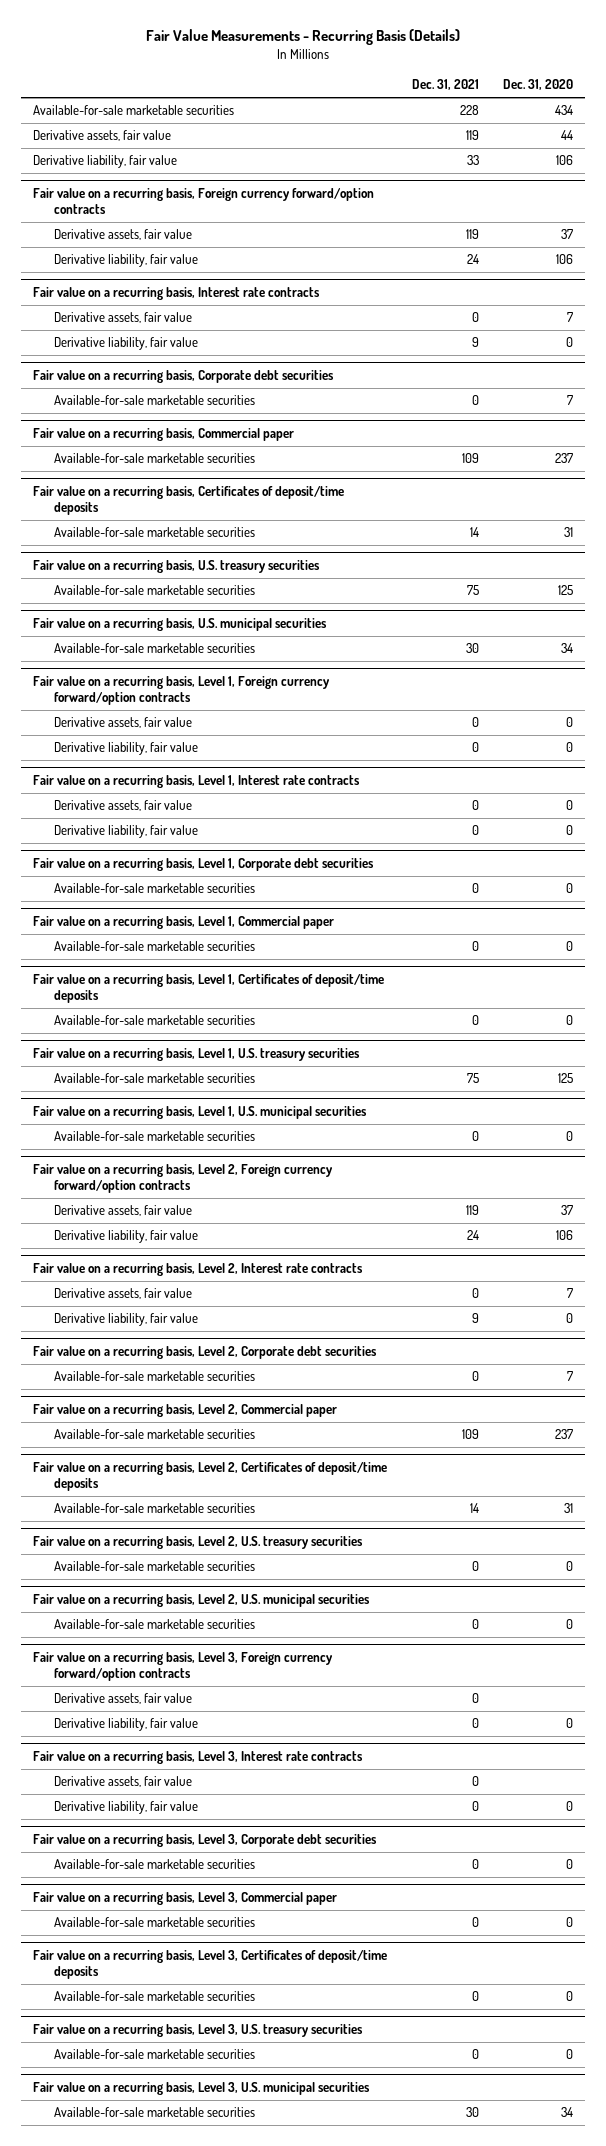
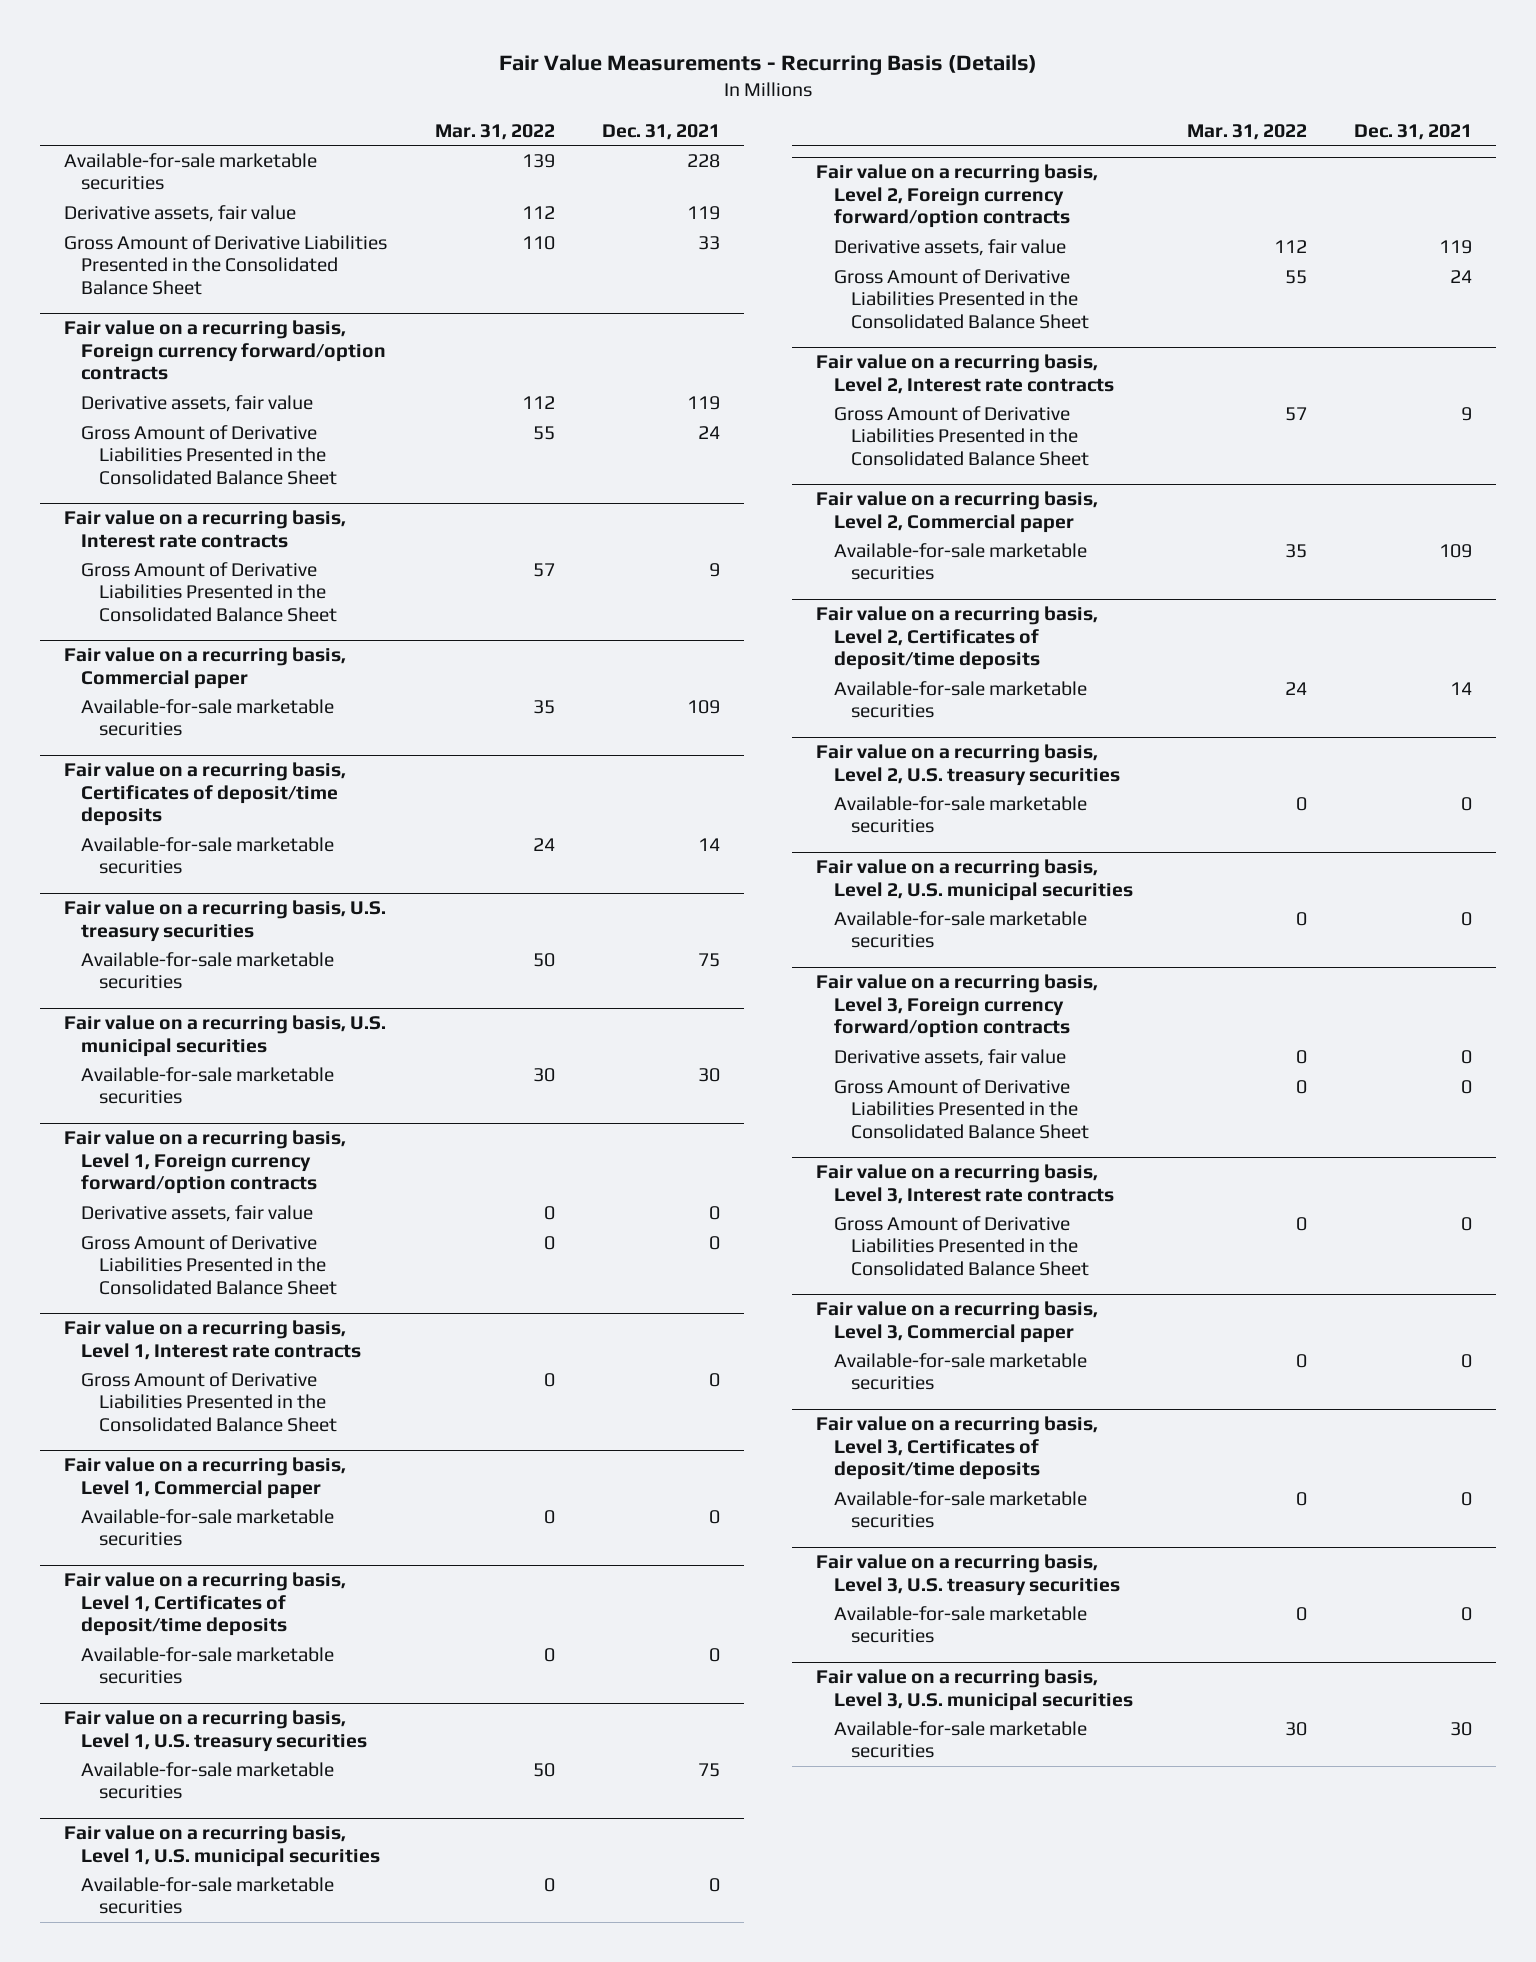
- | Dec. 31, 2021 | Dec. 31, 2020
+ | Mar. 31, 2022 | Dec. 31, 2021
- Derivative liability, fair value | 33 | 106
+ Gross Amount of Derivative Liabilities Presented in the Consolidated Balance Sheet | 110 | 33
@ Fair value on a recurring basis, Foreign currency forward/option contracts
- Derivative liability, fair value | 24 | 106
+ Gross Amount of Derivative Liabilities Presented in the Consolidated Balance Sheet | 55 | 24
@ Fair value on a recurring basis, Interest rate contracts
- Derivative assets, fair value | 0 | 7
- Derivative liability, fair value | 9 | 0
- Fair value on a recurring basis, Corporate debt securities
- Available-for-sale marketable securities | 0 | 7
@ Fair value on a recurring basis, Interest rate contracts
+ Gross Amount of Derivative Liabilities Presented in the Consolidated Balance Sheet | 57 | 9
@ Fair value on a recurring basis, Level 1, Foreign currency forward/option contracts
- Derivative liability, fair value | 0 | 0
+ Gross Amount of Derivative Liabilities Presented in the Consolidated Balance Sheet | 0 | 0
@ Fair value on a recurring basis, Level 1, Interest rate contracts
- Derivative assets, fair value | 0 | 0
- Derivative liability, fair value | 0 | 0
- Fair value on a recurring basis, Level 1, Corporate debt securities
- Available-for-sale marketable securities | 0 | 0
@ Fair value on a recurring basis, Level 1, Interest rate contracts
+ Gross Amount of Derivative Liabilities Presented in the Consolidated Balance Sheet | 0 | 0
@ Fair value on a recurring basis, Level 2, Foreign currency forward/option contracts
- Derivative liability, fair value | 24 | 106
+ Gross Amount of Derivative Liabilities Presented in the Consolidated Balance Sheet | 55 | 24
@ Fair value on a recurring basis, Level 2, Interest rate contracts
- Derivative assets, fair value | 0 | 7
- Derivative liability, fair value | 9 | 0
- Fair value on a recurring basis, Level 2, Corporate debt securities
- Available-for-sale marketable securities | 0 | 7
@ Fair value on a recurring basis, Level 2, Interest rate contracts
+ Gross Amount of Derivative Liabilities Presented in the Consolidated Balance Sheet | 57 | 9
@ Fair value on a recurring basis, Level 3, Foreign currency forward/option contracts
- Derivative liability, fair value | 0 | 0
+ Gross Amount of Derivative Liabilities Presented in the Consolidated Balance Sheet | 0 | 0
@ Fair value on a recurring basis, Level 3, Interest rate contracts
- Derivative assets, fair value | 0 |
- Derivative liability, fair value | 0 | 0
- Fair value on a recurring basis, Level 3, Corporate debt securities
- Available-for-sale marketable securities | 0 | 0
@ Fair value on a recurring basis, Level 3, Interest rate contracts
+ Gross Amount of Derivative Liabilities Presented in the Consolidated Balance Sheet | 0 | 0

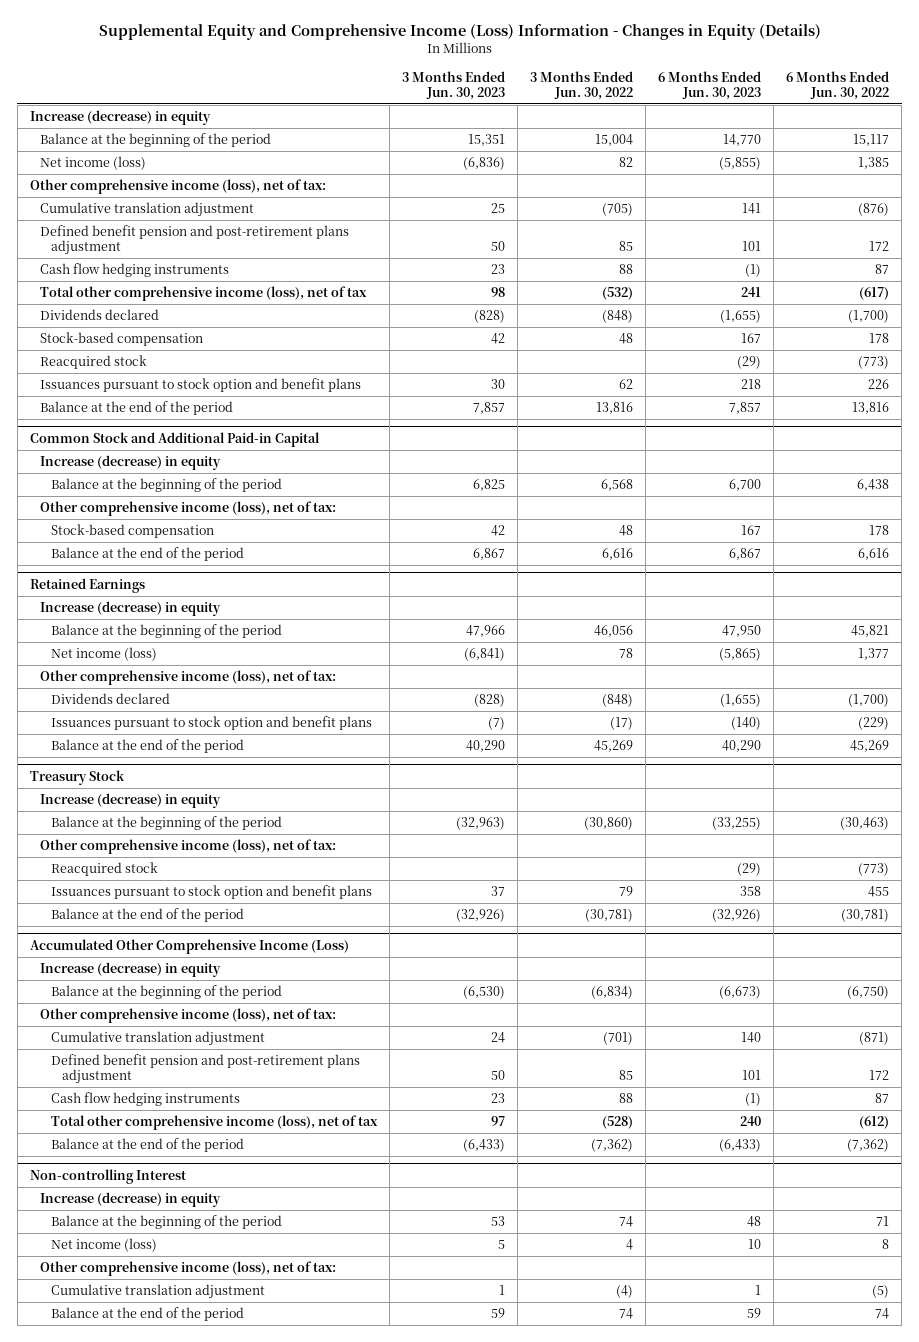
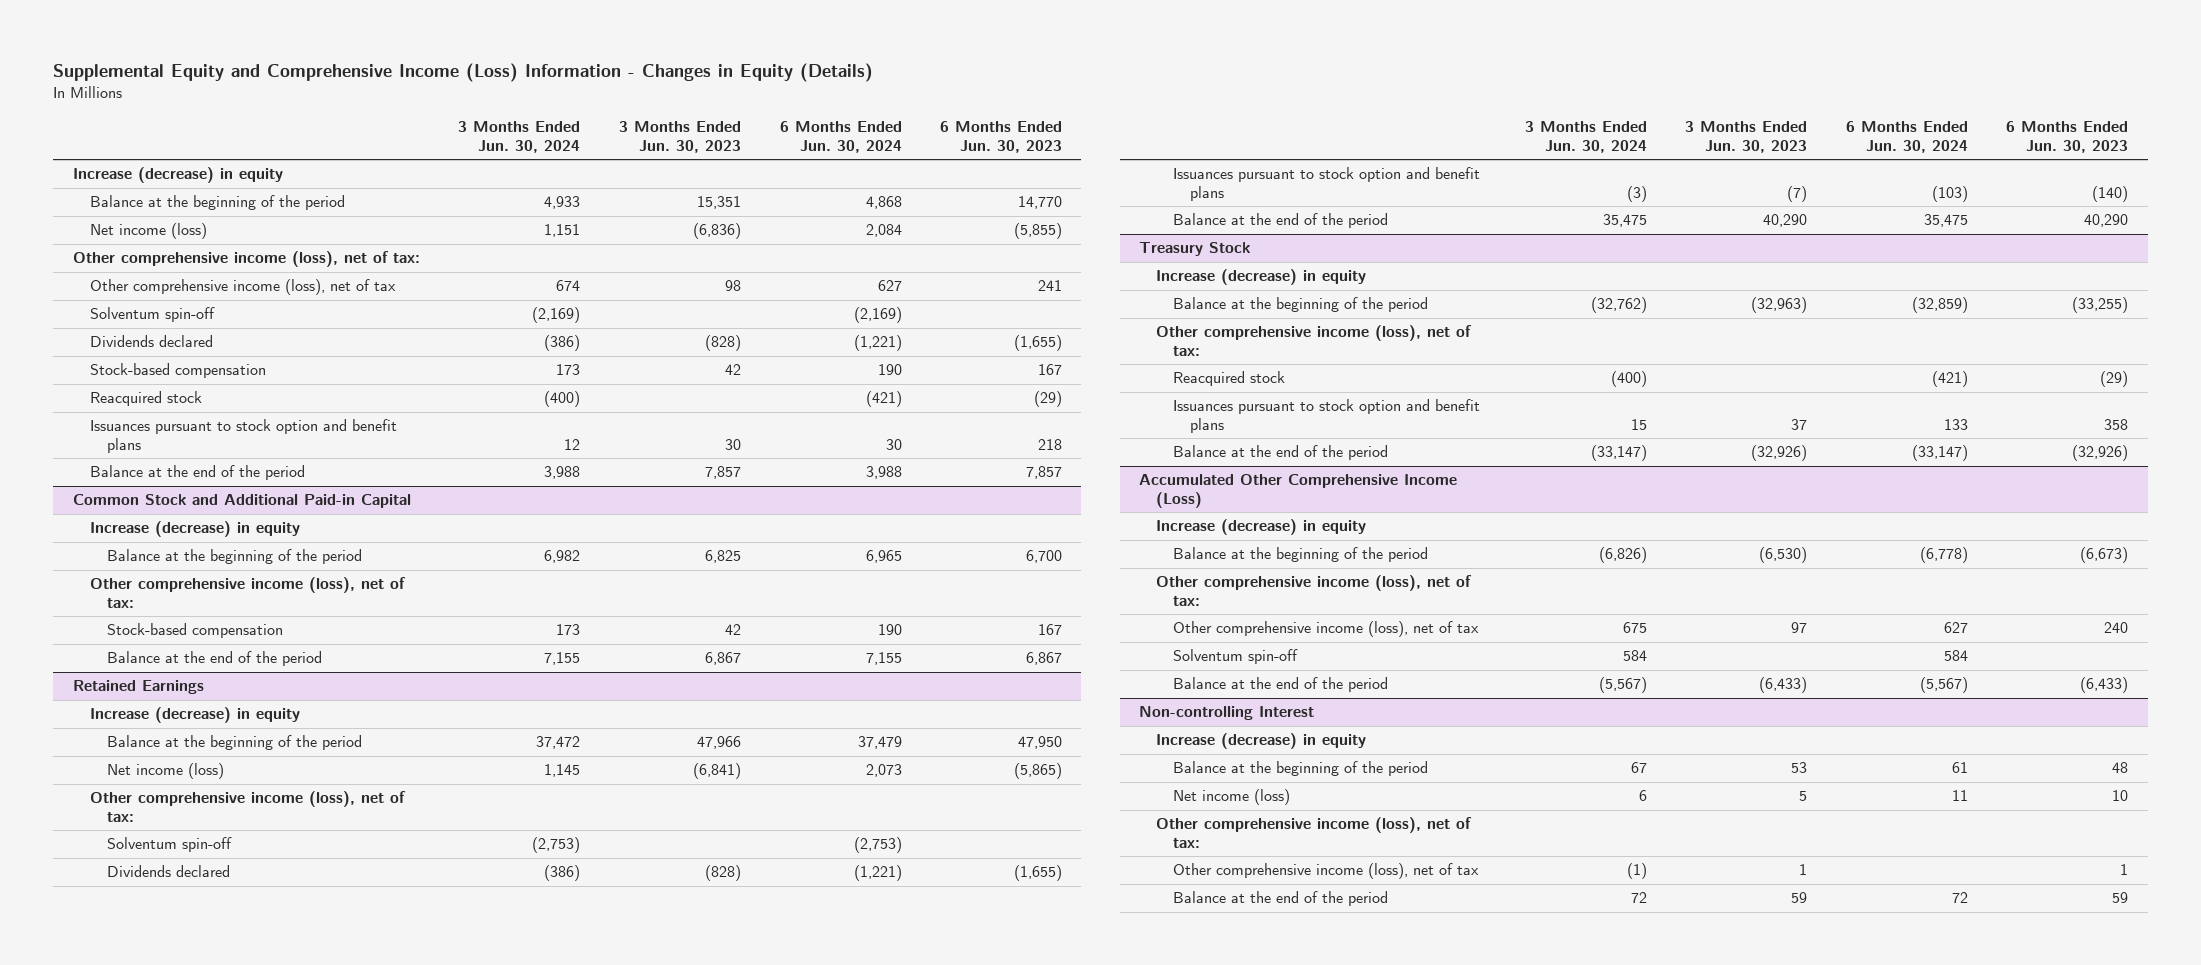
- | 3 Months Ended Jun. 30, 2023 | 3 Months Ended Jun. 30, 2022 | 6 Months Ended Jun. 30, 2023 | 6 Months Ended Jun. 30, 2022
+ | 3 Months Ended Jun. 30, 2024 | 3 Months Ended Jun. 30, 2023 | 6 Months Ended Jun. 30, 2024 | 6 Months Ended Jun. 30, 2023
- Cumulative translation adjustment | 25 | (705) | 141 | (876)
- Defined benefit pension and post-retirement plans adjustment | 50 | 85 | 101 | 172
- Cash flow hedging instruments | 23 | 88 | (1) | 87
- Total other comprehensive income (loss), net of tax | 98 | (532) | 241 | (617)
+ Other comprehensive income (loss), net of tax | 674 | 98 | 627 | 241
+ Solventum spin-off | (2,169) | | (2,169) |
@ Retained Earnings
+ Solventum spin-off | (2,753) | | (2,753) |
@ Accumulated Other Comprehensive Income (Loss)
- Cumulative translation adjustment | 24 | (701) | 140 | (871)
- Defined benefit pension and post-retirement plans adjustment | 50 | 85 | 101 | 172
- Cash flow hedging instruments | 23 | 88 | (1) | 87
- Total other comprehensive income (loss), net of tax | 97 | (528) | 240 | (612)
+ Other comprehensive income (loss), net of tax | 675 | 97 | 627 | 240
+ Solventum spin-off | 584 | | 584 |
@ Non-controlling Interest
- Cumulative translation adjustment | 1 | (4) | 1 | (5)
+ Other comprehensive income (loss), net of tax | (1) | 1 | | 1

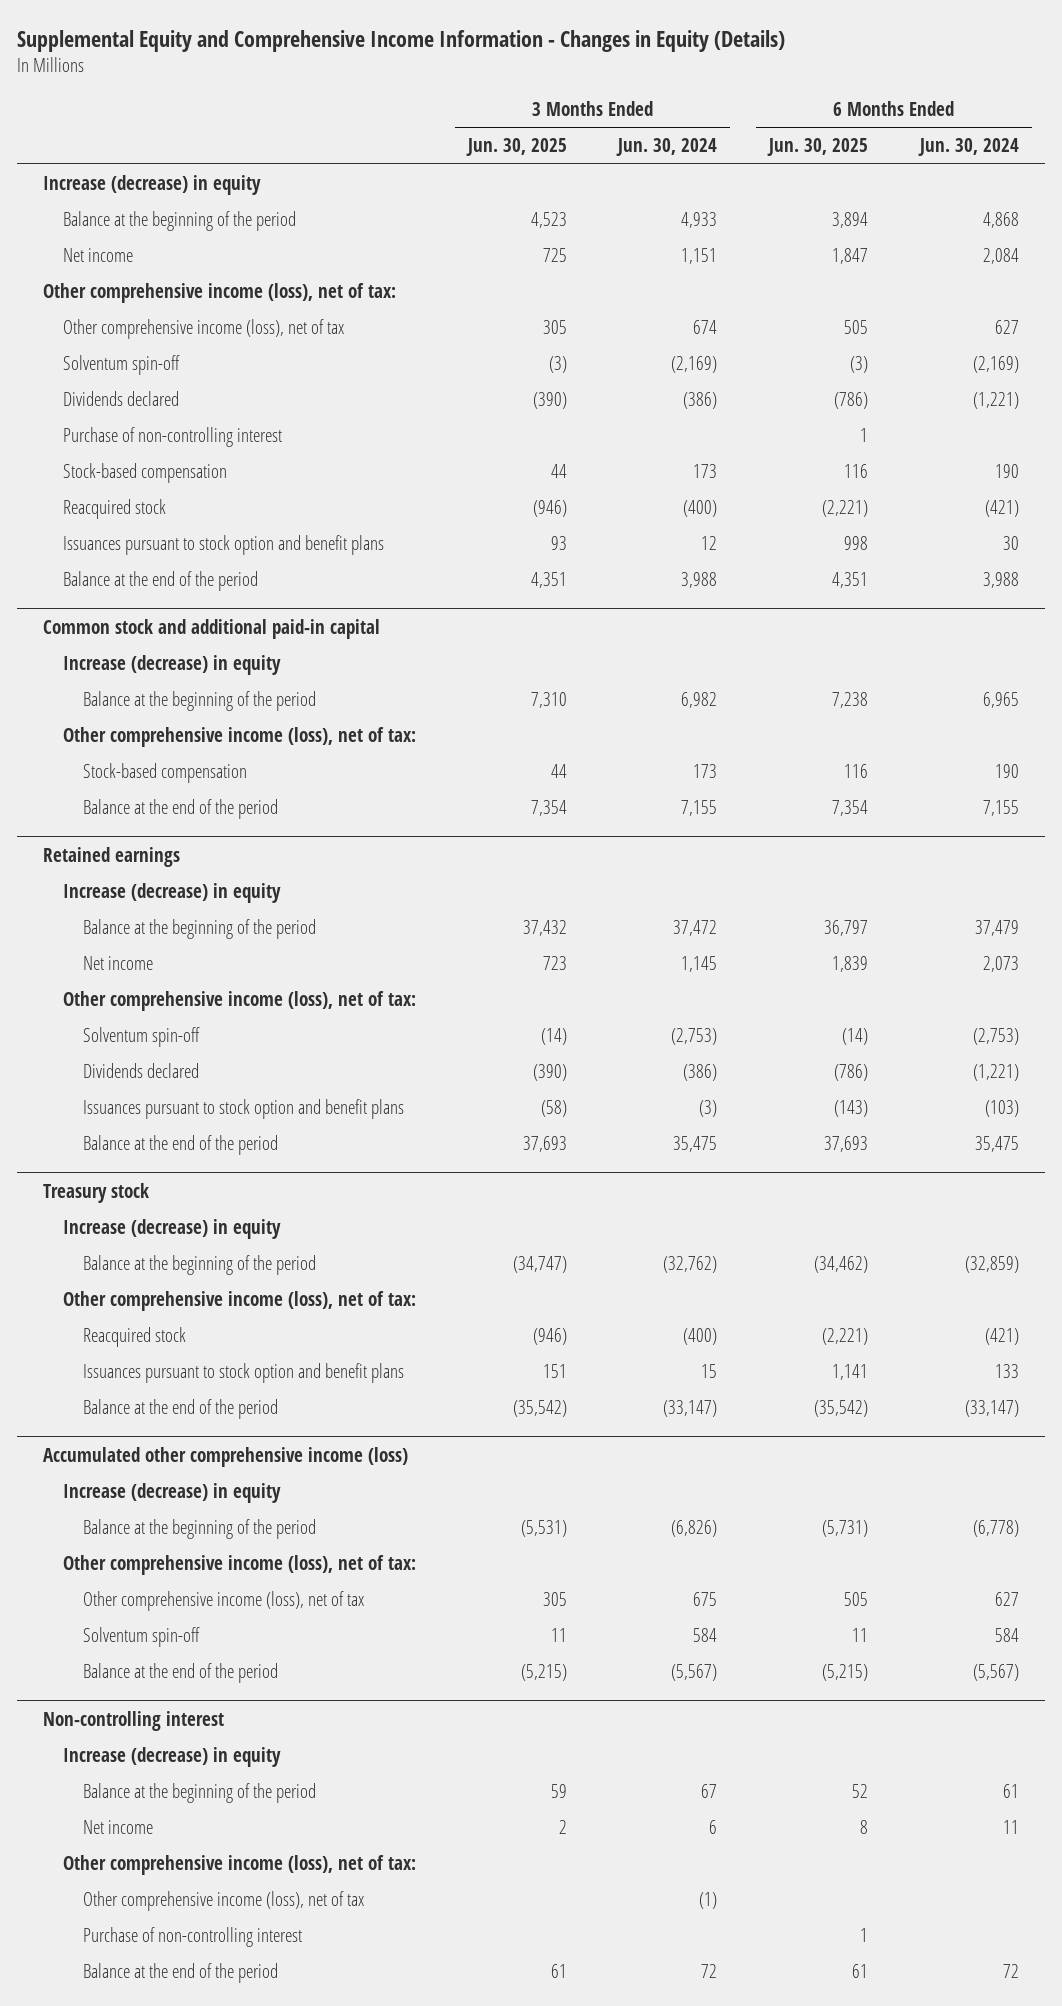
- Supplemental Equity and Comprehensive Income (Loss) Information - Changes in Equity (Details)
+ Supplemental Equity and Comprehensive Income Information - Changes in Equity (Details)
- | 3 Months Ended Jun. 30, 2024 | 3 Months Ended Jun. 30, 2023 | 6 Months Ended Jun. 30, 2024 | 6 Months Ended Jun. 30, 2023
+ | 3 Months Ended Jun. 30, 2025 | 3 Months Ended Jun. 30, 2024 | 6 Months Ended Jun. 30, 2025 | 6 Months Ended Jun. 30, 2024
- Net income (loss) | 1,151 | (6,836) | 2,084 | (5,855)
+ Net income | 725 | 1,151 | 1,847 | 2,084
+ Purchase of non-controlling interest | | | 1 |
- Common Stock and Additional Paid-in Capital
+ Common stock and additional paid-in capital
- Retained Earnings
+ Retained earnings
- Net income (loss) | 1,145 | (6,841) | 2,073 | (5,865)
+ Net income | 723 | 1,145 | 1,839 | 2,073
- Treasury Stock
+ Treasury stock
- Accumulated Other Comprehensive Income (Loss)
+ Accumulated other comprehensive income (loss)
- Non-controlling Interest
+ Non-controlling interest
- Net income (loss) | 6 | 5 | 11 | 10
+ Net income | 2 | 6 | 8 | 11
+ Purchase of non-controlling interest | | | 1 |

